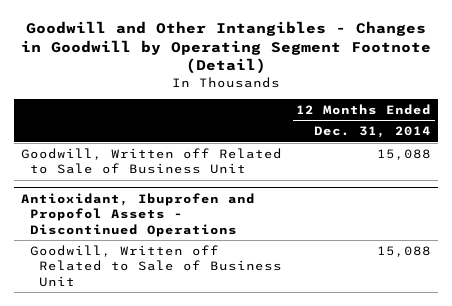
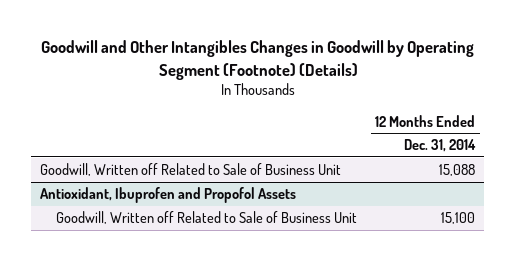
- Goodwill and Other Intangibles - Changes in Goodwill by Operating Segment Footnote (Detail)
+ Goodwill and Other Intangibles Changes in Goodwill by Operating Segment (Footnote) (Details)
- Antioxidant, Ibuprofen and Propofol Assets - Discontinued Operations
- Goodwill, Written off Related to Sale of Business Unit | 15,088
+ Antioxidant, Ibuprofen and Propofol Assets
+ Goodwill, Written off Related to Sale of Business Unit | 15,100

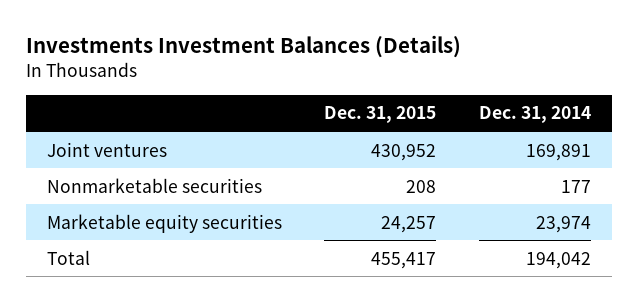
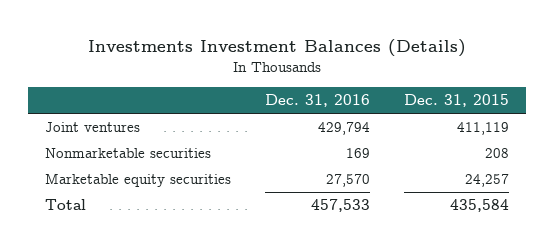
- | Dec. 31, 2015 | Dec. 31, 2014
+ | Dec. 31, 2016 | Dec. 31, 2015
- Joint ventures | 430,952 | 169,891
+ Joint ventures | 429,794 | 411,119
- Total | 455,417 | 194,042
+ Total | 457,533 | 435,584

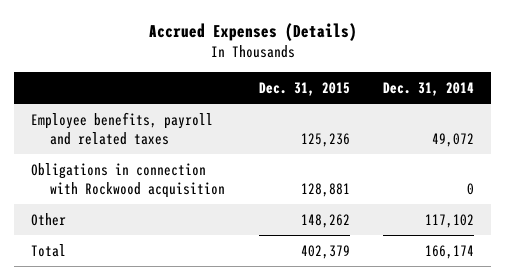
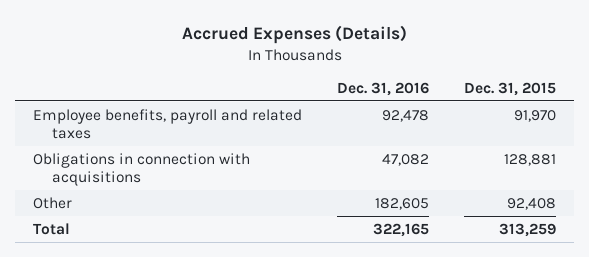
- | Dec. 31, 2015 | Dec. 31, 2014
+ | Dec. 31, 2016 | Dec. 31, 2015
- Employee benefits, payroll and related taxes | 125,236 | 49,072
- Obligations in connection with Rockwood acquisition | 128,881 | 0
- Other | 148,262 | 117,102
- Total | 402,379 | 166,174
+ Employee benefits, payroll and related taxes | 92,478 | 91,970
+ Obligations in connection with acquisitions | 47,082 | 128,881
+ Other | 182,605 | 92,408
+ Total | 322,165 | 313,259

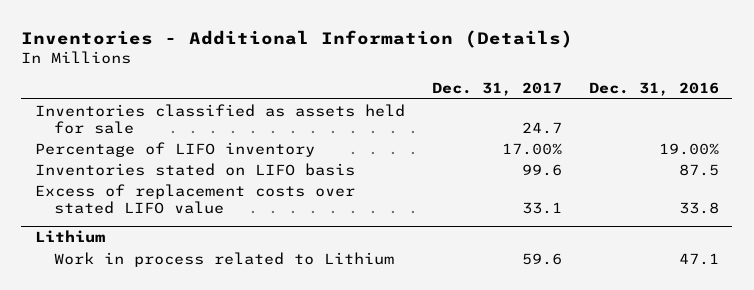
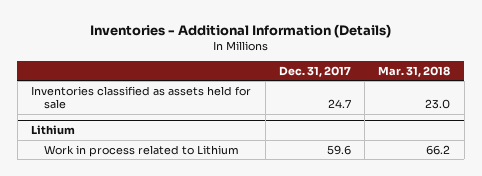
- | Dec. 31, 2017 | Dec. 31, 2016
+ | Dec. 31, 2017 | Mar. 31, 2018
- Percentage of LIFO inventory | 17.00% | 19.00%
- Inventories stated on LIFO basis | 99.6 | 87.5
- Excess of replacement costs over stated LIFO value | 33.1 | 33.8

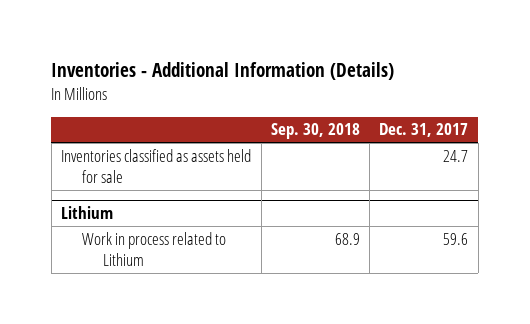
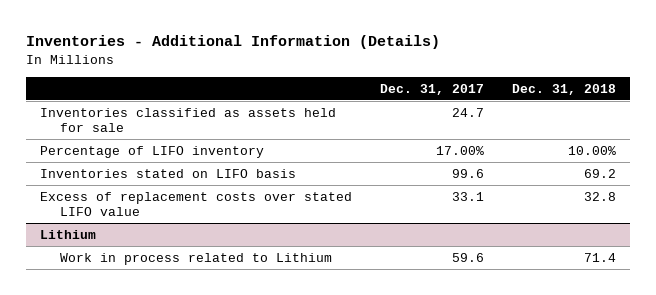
- | Sep. 30, 2018 | Dec. 31, 2017
+ | Dec. 31, 2017 | Dec. 31, 2018
+ Percentage of LIFO inventory | 17.00% | 10.00%
+ Inventories stated on LIFO basis | 99.6 | 69.2
+ Excess of replacement costs over stated LIFO value | 33.1 | 32.8

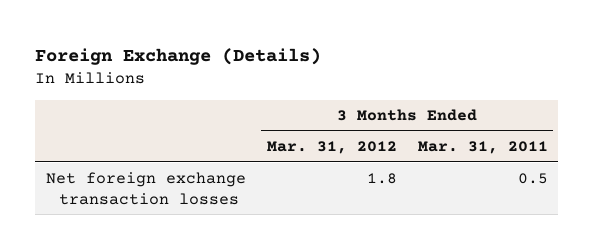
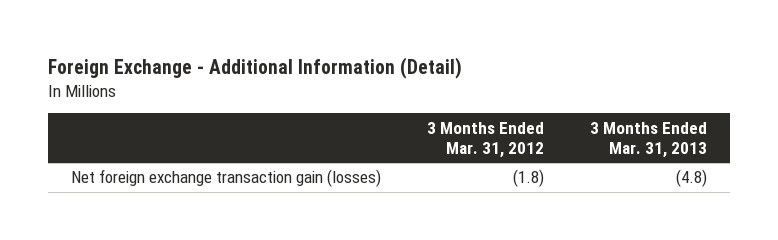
- Foreign Exchange (Details)
+ Foreign Exchange - Additional Information (Detail)
- | 3 Months Ended Mar. 31, 2012 | 3 Months Ended Mar. 31, 2011
+ | 3 Months Ended Mar. 31, 2012 | 3 Months Ended Mar. 31, 2013
- Net foreign exchange transaction losses | 1.8 | 0.5
+ Net foreign exchange transaction gain (losses) | (1.8) | (4.8)

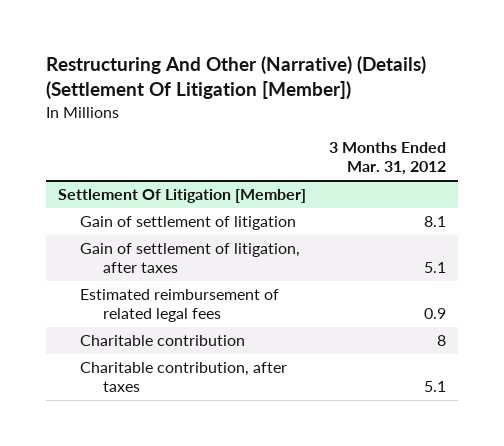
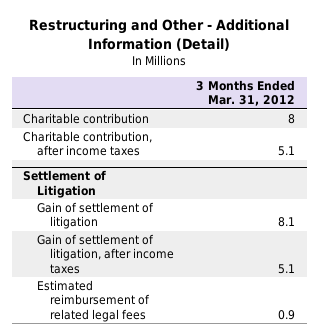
- Restructuring And Other (Narrative) (Details) (Settlement Of Litigation [Member])
+ Restructuring and Other - Additional Information (Detail)
- Settlement Of Litigation [Member]
+ Charitable contribution | 8
+ Charitable contribution, after income taxes | 5.1
+ Settlement of Litigation
- Gain of settlement of litigation, after taxes | 5.1
+ Gain of settlement of litigation, after income taxes | 5.1
- Charitable contribution | 8
- Charitable contribution, after taxes | 5.1

